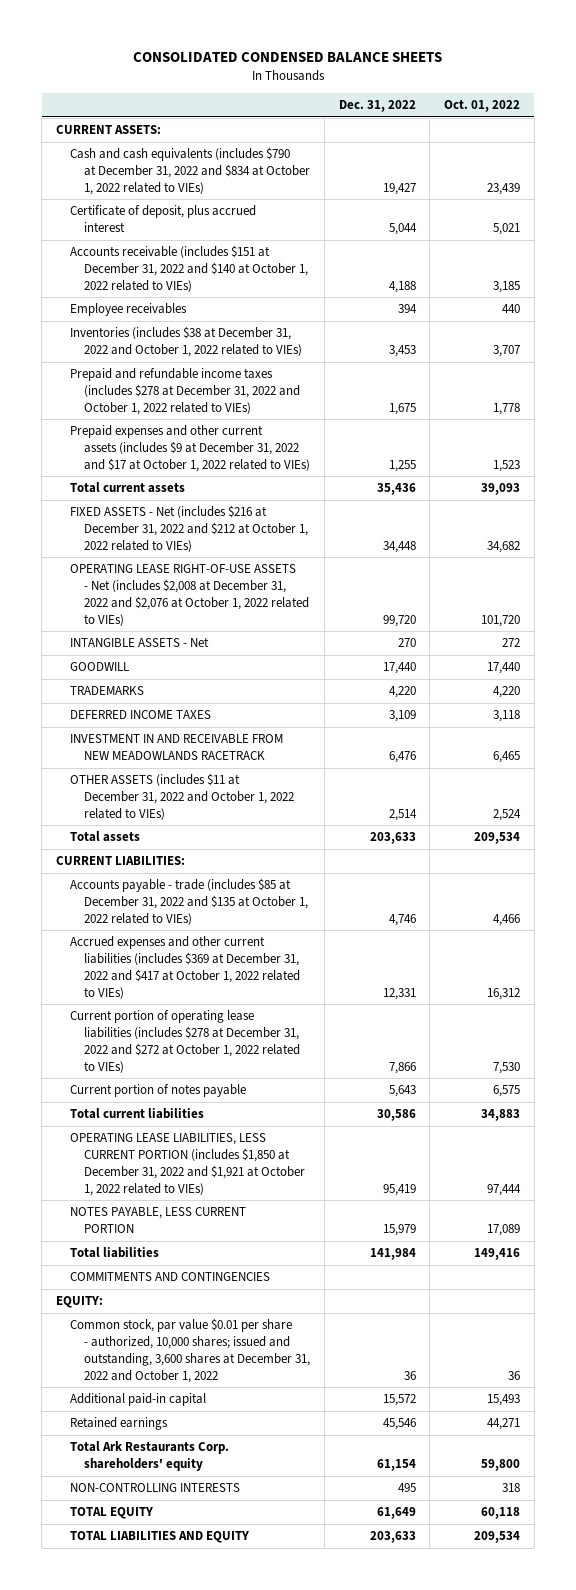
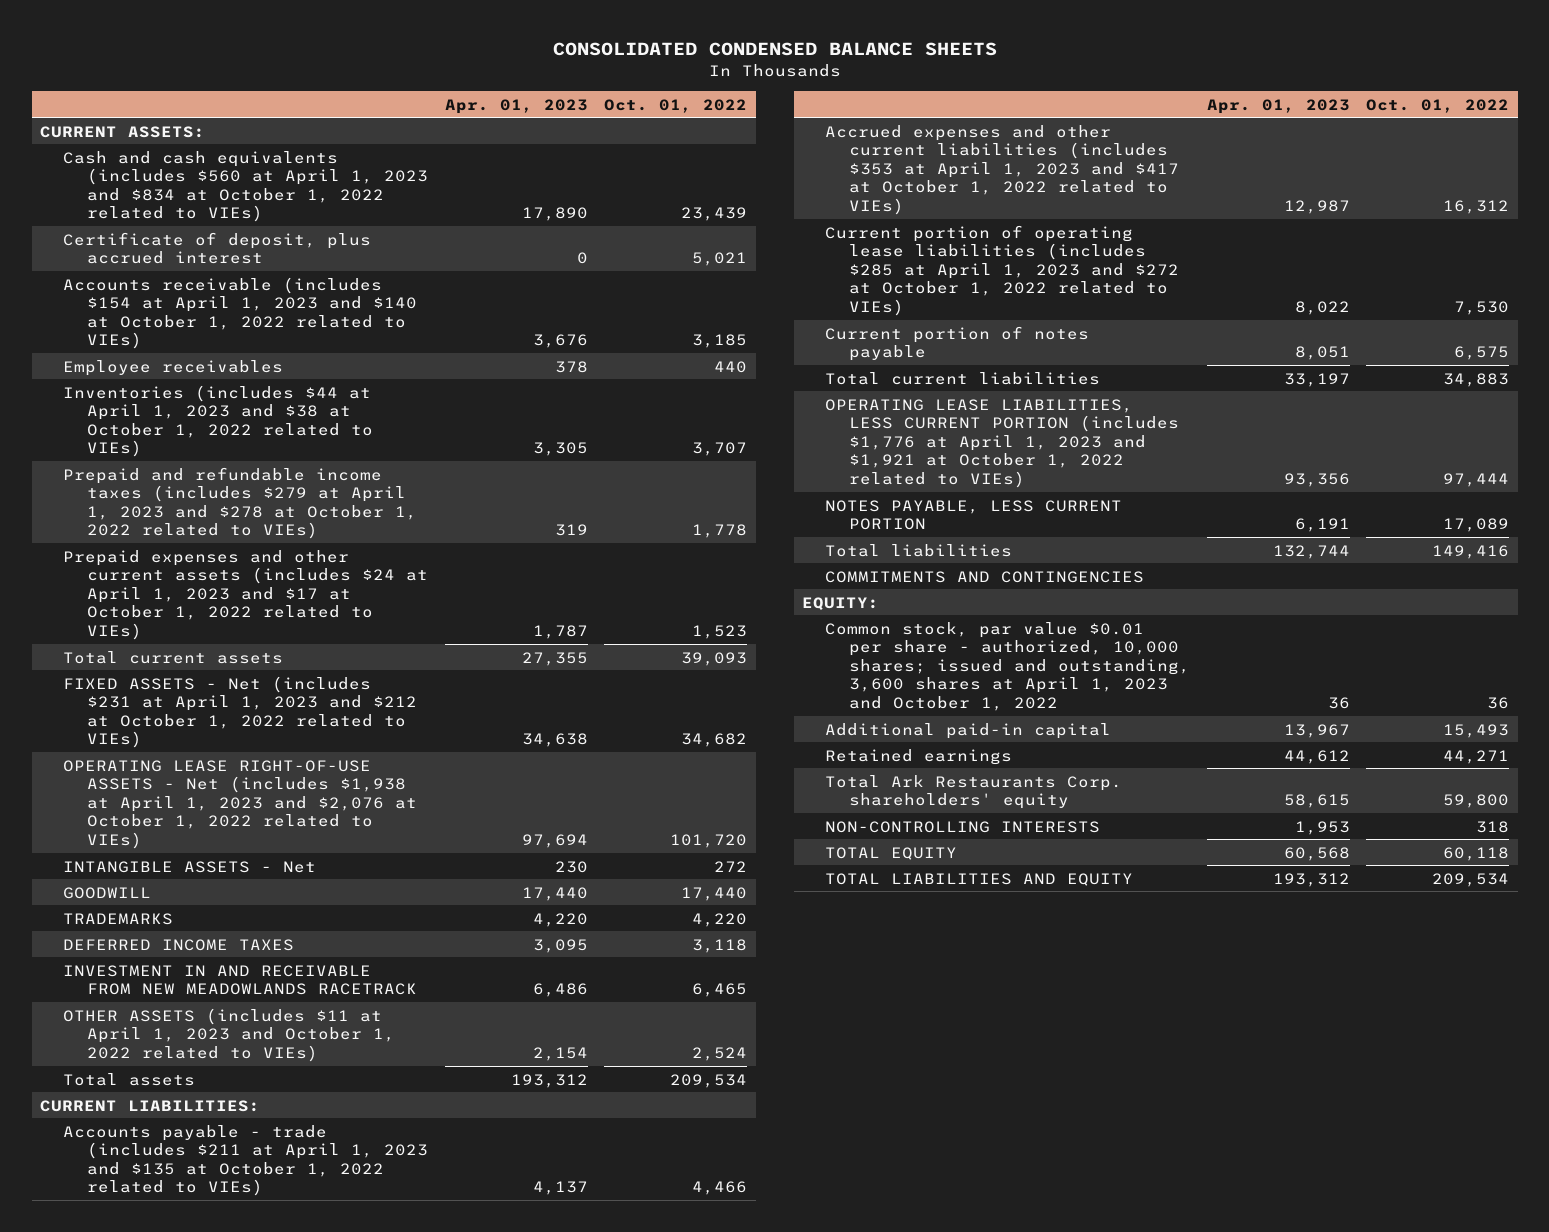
- | Dec. 31, 2022 | Oct. 01, 2022
+ | Apr. 01, 2023 | Oct. 01, 2022
- Cash and cash equivalents (includes $790 at December 31, 2022 and $834 at October 1, 2022 related to VIEs) | 19,427 | 23,439
+ Cash and cash equivalents (includes $560 at April 1, 2023 and $834 at October 1, 2022 related to VIEs) | 17,890 | 23,439
- Accounts receivable (includes $151 at December 31, 2022 and $140 at October 1, 2022 related to VIEs) | 4,188 | 3,185
+ Accounts receivable (includes $154 at April 1, 2023 and $140 at October 1, 2022 related to VIEs) | 3,676 | 3,185
- Inventories (includes $38 at December 31, 2022 and October 1, 2022 related to VIEs) | 3,453 | 3,707
- Prepaid and refundable income taxes (includes $278 at December 31, 2022 and October 1, 2022 related to VIEs) | 1,675 | 1,778
- Prepaid expenses and other current assets (includes $9 at December 31, 2022 and $17 at October 1, 2022 related to VIEs) | 1,255 | 1,523
+ Inventories (includes $44 at April 1, 2023 and $38 at October 1, 2022 related to VIEs) | 3,305 | 3,707
+ Prepaid and refundable income taxes (includes $279 at April 1, 2023 and $278 at October 1, 2022 related to VIEs) | 319 | 1,778
+ Prepaid expenses and other current assets (includes $24 at April 1, 2023 and $17 at October 1, 2022 related to VIEs) | 1,787 | 1,523
- FIXED ASSETS - Net (includes $216 at December 31, 2022 and $212 at October 1, 2022 related to VIEs) | 34,448 | 34,682
- OPERATING LEASE RIGHT-OF-USE ASSETS - Net (includes $2,008 at December 31, 2022 and $2,076 at October 1, 2022 related to VIEs) | 99,720 | 101,720
+ FIXED ASSETS - Net (includes $231 at April 1, 2023 and $212 at October 1, 2022 related to VIEs) | 34,638 | 34,682
+ OPERATING LEASE RIGHT-OF-USE ASSETS - Net (includes $1,938 at April 1, 2023 and $2,076 at October 1, 2022 related to VIEs) | 97,694 | 101,720
- OTHER ASSETS (includes $11 at December 31, 2022 and October 1, 2022 related to VIEs) | 2,514 | 2,524
+ OTHER ASSETS (includes $11 at April 1, 2023 and October 1, 2022 related to VIEs) | 2,154 | 2,524
- Accounts payable - trade (includes $85 at December 31, 2022 and $135 at October 1, 2022 related to VIEs) | 4,746 | 4,466
- Accrued expenses and other current liabilities (includes $369 at December 31, 2022 and $417 at October 1, 2022 related to VIEs) | 12,331 | 16,312
- Current portion of operating lease liabilities (includes $278 at December 31, 2022 and $272 at October 1, 2022 related to VIEs) | 7,866 | 7,530
+ Accounts payable - trade (includes $211 at April 1, 2023 and $135 at October 1, 2022 related to VIEs) | 4,137 | 4,466
+ Accrued expenses and other current liabilities (includes $353 at April 1, 2023 and $417 at October 1, 2022 related to VIEs) | 12,987 | 16,312
+ Current portion of operating lease liabilities (includes $285 at April 1, 2023 and $272 at October 1, 2022 related to VIEs) | 8,022 | 7,530
- OPERATING LEASE LIABILITIES, LESS CURRENT PORTION (includes $1,850 at December 31, 2022 and $1,921 at October 1, 2022 related to VIEs) | 95,419 | 97,444
+ OPERATING LEASE LIABILITIES, LESS CURRENT PORTION (includes $1,776 at April 1, 2023 and $1,921 at October 1, 2022 related to VIEs) | 93,356 | 97,444
- Common stock, par value $0.01 per share - authorized, 10,000 shares; issued and outstanding, 3,600 shares at December 31, 2022 and October 1, 2022 | 36 | 36
+ Common stock, par value $0.01 per share - authorized, 10,000 shares; issued and outstanding, 3,600 shares at April 1, 2023 and October 1, 2022 | 36 | 36

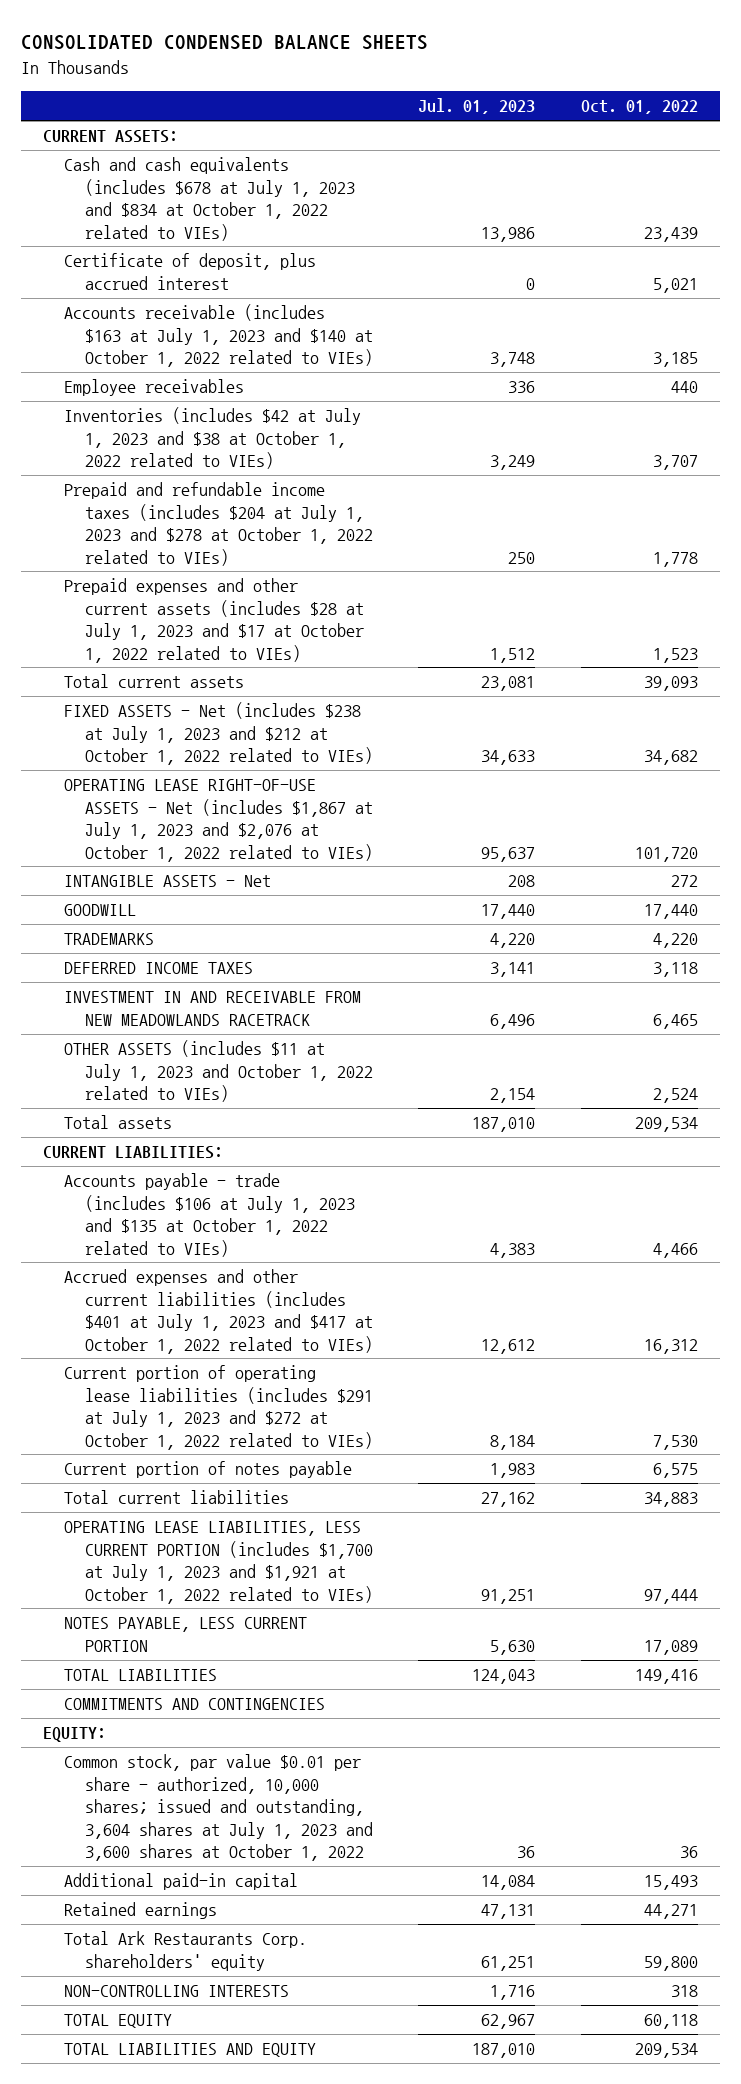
- | Apr. 01, 2023 | Oct. 01, 2022
+ | Jul. 01, 2023 | Oct. 01, 2022
- Cash and cash equivalents (includes $560 at April 1, 2023 and $834 at October 1, 2022 related to VIEs) | 17,890 | 23,439
+ Cash and cash equivalents (includes $678 at July 1, 2023 and $834 at October 1, 2022 related to VIEs) | 13,986 | 23,439
- Accounts receivable (includes $154 at April 1, 2023 and $140 at October 1, 2022 related to VIEs) | 3,676 | 3,185
+ Accounts receivable (includes $163 at July 1, 2023 and $140 at October 1, 2022 related to VIEs) | 3,748 | 3,185
- Inventories (includes $44 at April 1, 2023 and $38 at October 1, 2022 related to VIEs) | 3,305 | 3,707
- Prepaid and refundable income taxes (includes $279 at April 1, 2023 and $278 at October 1, 2022 related to VIEs) | 319 | 1,778
- Prepaid expenses and other current assets (includes $24 at April 1, 2023 and $17 at October 1, 2022 related to VIEs) | 1,787 | 1,523
+ Inventories (includes $42 at July 1, 2023 and $38 at October 1, 2022 related to VIEs) | 3,249 | 3,707
+ Prepaid and refundable income taxes (includes $204 at July 1, 2023 and $278 at October 1, 2022 related to VIEs) | 250 | 1,778
+ Prepaid expenses and other current assets (includes $28 at July 1, 2023 and $17 at October 1, 2022 related to VIEs) | 1,512 | 1,523
- FIXED ASSETS - Net (includes $231 at April 1, 2023 and $212 at October 1, 2022 related to VIEs) | 34,638 | 34,682
- OPERATING LEASE RIGHT-OF-USE ASSETS - Net (includes $1,938 at April 1, 2023 and $2,076 at October 1, 2022 related to VIEs) | 97,694 | 101,720
+ FIXED ASSETS - Net (includes $238 at July 1, 2023 and $212 at October 1, 2022 related to VIEs) | 34,633 | 34,682
+ OPERATING LEASE RIGHT-OF-USE ASSETS - Net (includes $1,867 at July 1, 2023 and $2,076 at October 1, 2022 related to VIEs) | 95,637 | 101,720
- OTHER ASSETS (includes $11 at April 1, 2023 and October 1, 2022 related to VIEs) | 2,154 | 2,524
+ OTHER ASSETS (includes $11 at July 1, 2023 and October 1, 2022 related to VIEs) | 2,154 | 2,524
- Accounts payable - trade (includes $211 at April 1, 2023 and $135 at October 1, 2022 related to VIEs) | 4,137 | 4,466
- Accrued expenses and other current liabilities (includes $353 at April 1, 2023 and $417 at October 1, 2022 related to VIEs) | 12,987 | 16,312
- Current portion of operating lease liabilities (includes $285 at April 1, 2023 and $272 at October 1, 2022 related to VIEs) | 8,022 | 7,530
+ Accounts payable - trade (includes $106 at July 1, 2023 and $135 at October 1, 2022 related to VIEs) | 4,383 | 4,466
+ Accrued expenses and other current liabilities (includes $401 at July 1, 2023 and $417 at October 1, 2022 related to VIEs) | 12,612 | 16,312
+ Current portion of operating lease liabilities (includes $291 at July 1, 2023 and $272 at October 1, 2022 related to VIEs) | 8,184 | 7,530
- OPERATING LEASE LIABILITIES, LESS CURRENT PORTION (includes $1,776 at April 1, 2023 and $1,921 at October 1, 2022 related to VIEs) | 93,356 | 97,444
+ OPERATING LEASE LIABILITIES, LESS CURRENT PORTION (includes $1,700 at July 1, 2023 and $1,921 at October 1, 2022 related to VIEs) | 91,251 | 97,444
- Total liabilities | 132,744 | 149,416
+ TOTAL LIABILITIES | 124,043 | 149,416
- Common stock, par value $0.01 per share - authorized, 10,000 shares; issued and outstanding, 3,600 shares at April 1, 2023 and October 1, 2022 | 36 | 36
+ Common stock, par value $0.01 per share - authorized, 10,000 shares; issued and outstanding, 3,604 shares at July 1, 2023 and 3,600 shares at October 1, 2022 | 36 | 36

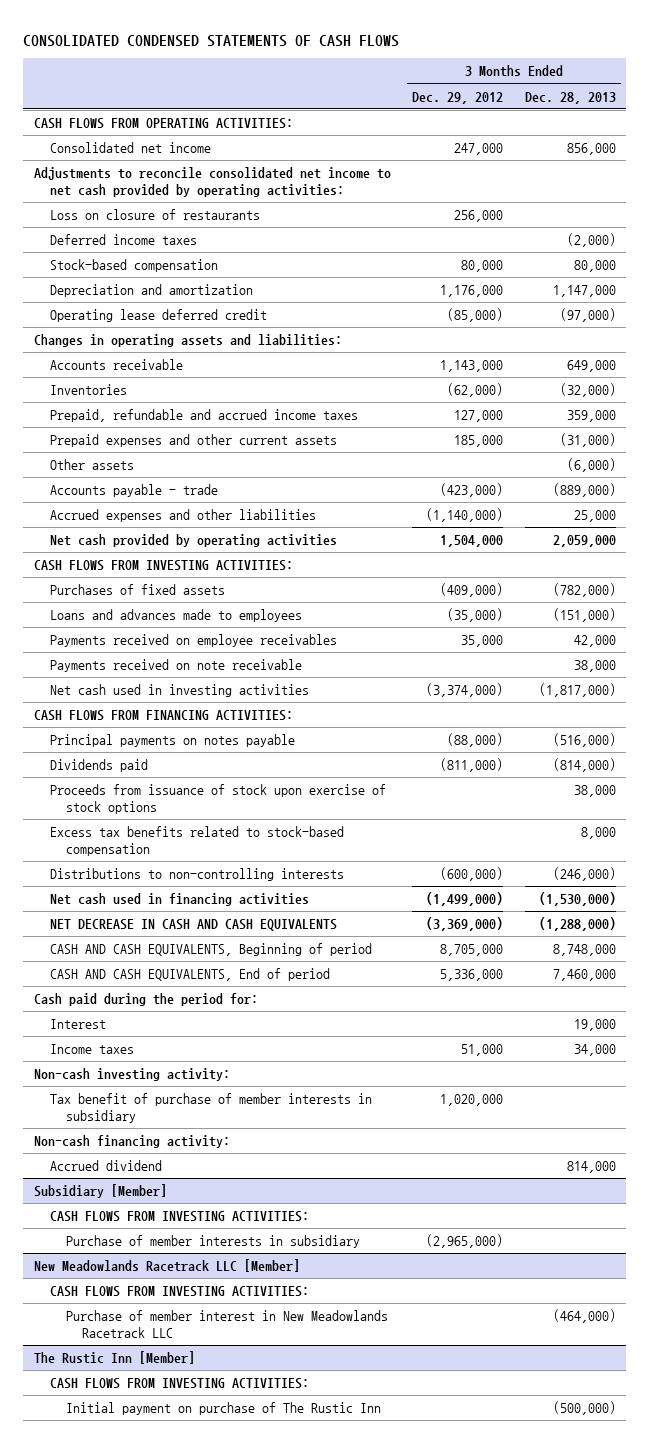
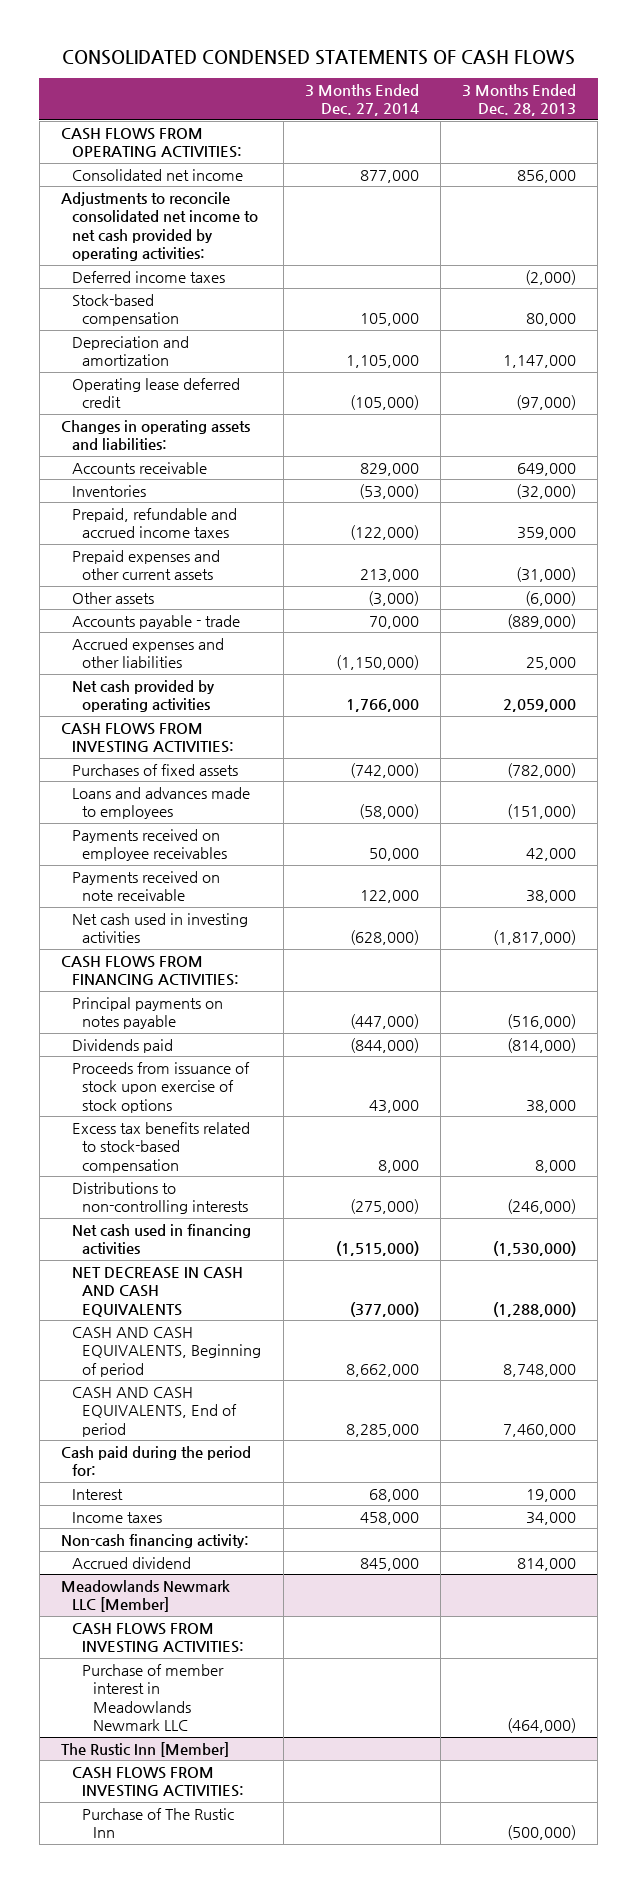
- | 3 Months Ended Dec. 29, 2012 | 3 Months Ended Dec. 28, 2013
+ | 3 Months Ended Dec. 27, 2014 | 3 Months Ended Dec. 28, 2013
- Loss on closure of restaurants | 256,000 |
- Non-cash investing activity:
- Tax benefit of purchase of member interests in subsidiary | 1,020,000 |
- Subsidiary [Member]
- CASH FLOWS FROM INVESTING ACTIVITIES:
- Purchase of member interests in subsidiary | (2,965,000) |
- New Meadowlands Racetrack LLC [Member]
+ Meadowlands Newmark LLC [Member]
- Purchase of member interest in New Meadowlands Racetrack LLC | | (464,000)
+ Purchase of member interest in Meadowlands Newmark LLC | | (464,000)
@ The Rustic Inn [Member]
- Initial payment on purchase of The Rustic Inn | | (500,000)
+ Purchase of The Rustic Inn | | (500,000)

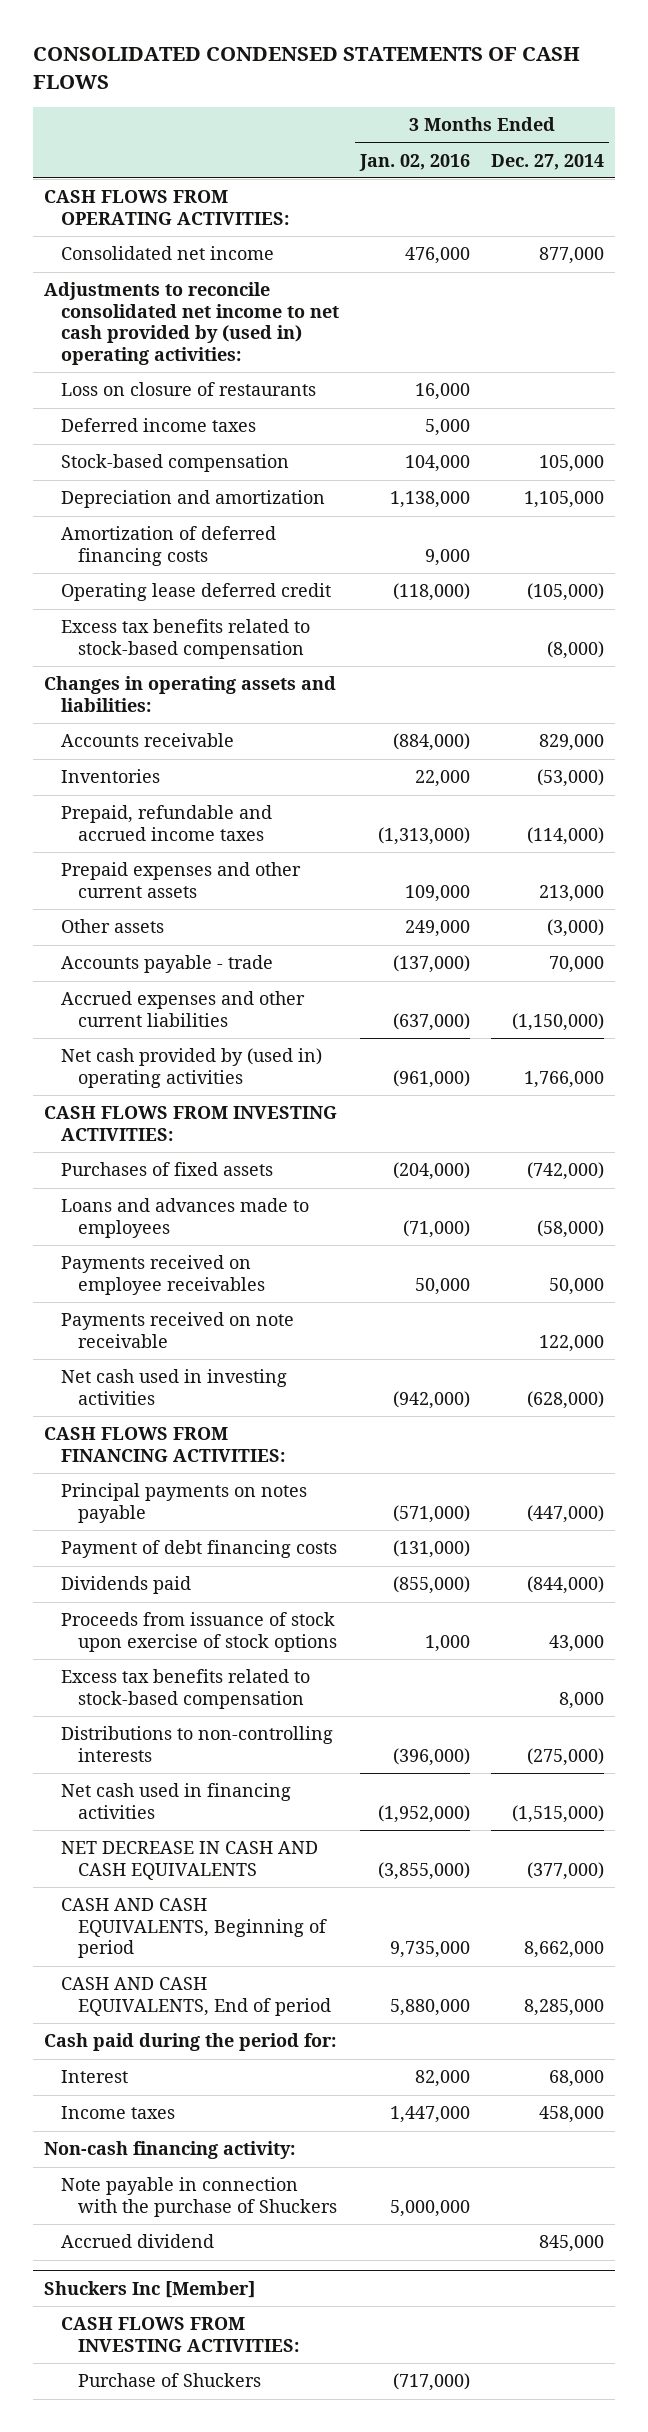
- | 3 Months Ended Dec. 27, 2014 | 3 Months Ended Dec. 28, 2013
+ | 3 Months Ended Jan. 02, 2016 | 3 Months Ended Dec. 27, 2014
- Adjustments to reconcile consolidated net income to net cash provided by operating activities:
+ Adjustments to reconcile consolidated net income to net cash provided by (used in) operating activities:
+ Loss on closure of restaurants | 16,000 |
+ Amortization of deferred financing costs | 9,000 |
+ Excess tax benefits related to stock-based compensation | | (8,000)
- Prepaid, refundable and accrued income taxes | (122,000) | 359,000
+ Prepaid, refundable and accrued income taxes | (1,313,000) | (114,000)
- Accrued expenses and other liabilities | (1,150,000) | 25,000
- Net cash provided by operating activities | 1,766,000 | 2,059,000
+ Accrued expenses and other current liabilities | (637,000) | (1,150,000)
+ Net cash provided by (used in) operating activities | (961,000) | 1,766,000
+ Payment of debt financing costs | (131,000) |
+ Note payable in connection with the purchase of Shuckers | 5,000,000 |
- Meadowlands Newmark LLC [Member]
- CASH FLOWS FROM INVESTING ACTIVITIES:
- Purchase of member interest in Meadowlands Newmark LLC | | (464,000)
- The Rustic Inn [Member]
+ Shuckers Inc [Member]
- Purchase of The Rustic Inn | | (500,000)
+ Purchase of Shuckers | (717,000) |

